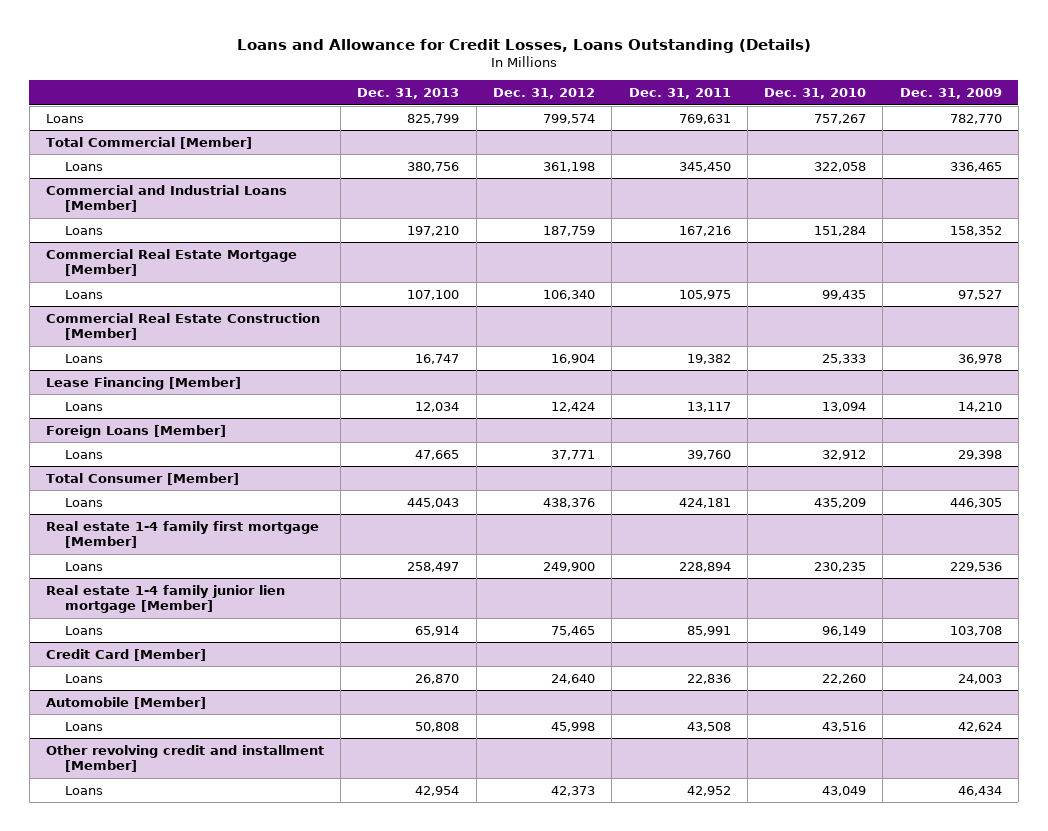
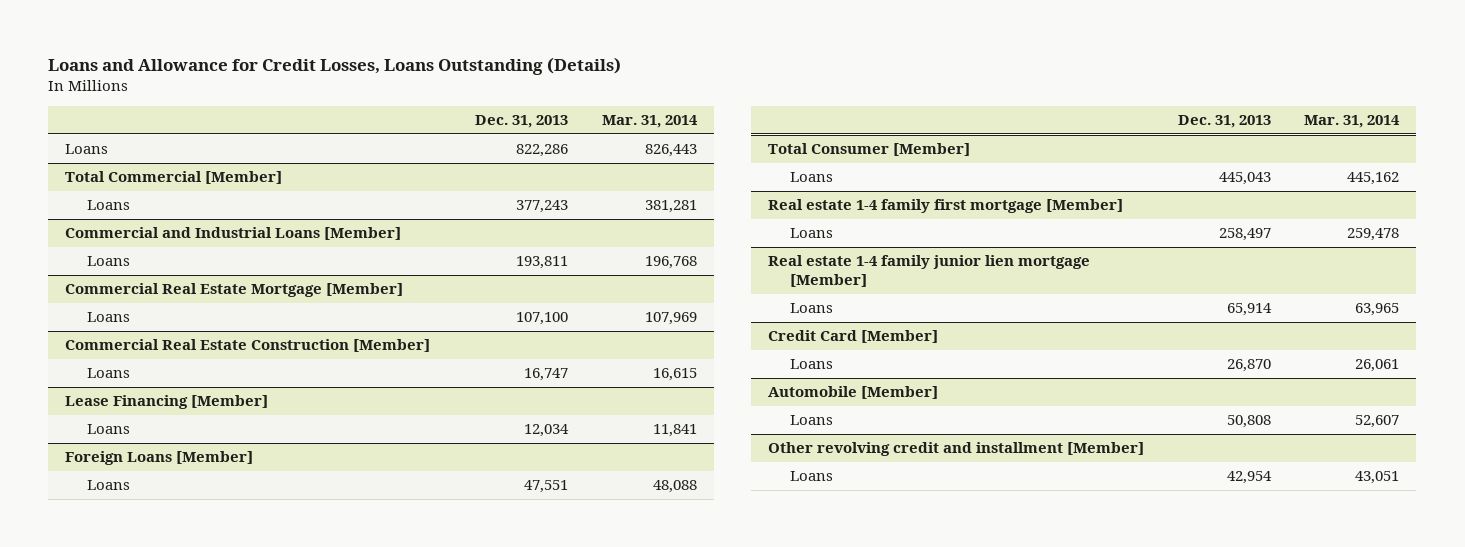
- | Dec. 31, 2013 | Dec. 31, 2012 | Dec. 31, 2011 | Dec. 31, 2010 | Dec. 31, 2009
+ | Dec. 31, 2013 | Mar. 31, 2014
- Loans | 825,799 | 799,574 | 769,631 | 757,267 | 782,770
+ Loans | 822,286 | 826,443
@ Total Commercial [Member]
- Loans | 380,756 | 361,198 | 345,450 | 322,058 | 336,465
+ Loans | 377,243 | 381,281
@ Commercial and Industrial Loans [Member]
- Loans | 197,210 | 187,759 | 167,216 | 151,284 | 158,352
+ Loans | 193,811 | 196,768
@ Foreign Loans [Member]
- Loans | 47,665 | 37,771 | 39,760 | 32,912 | 29,398
+ Loans | 47,551 | 48,088

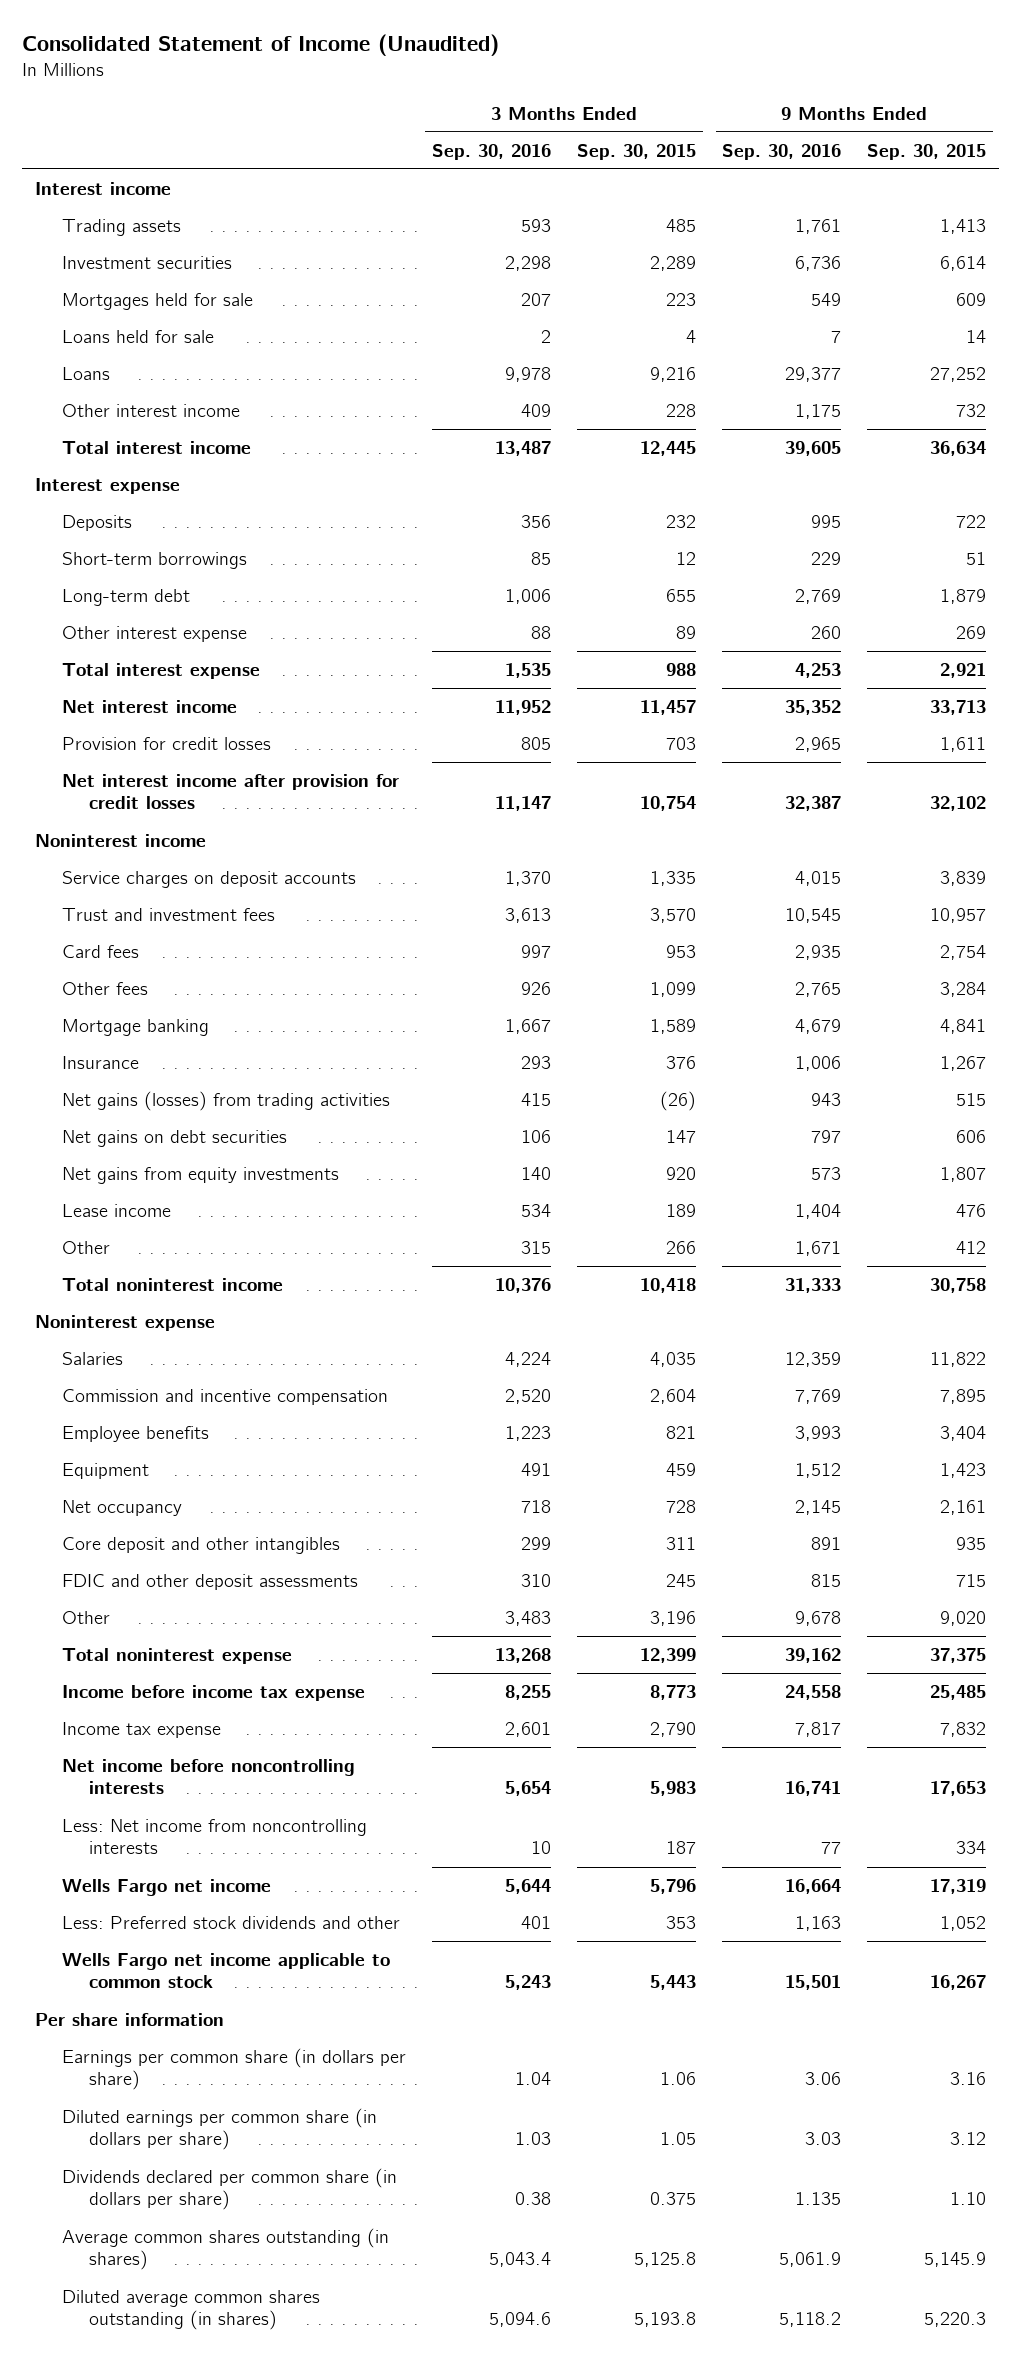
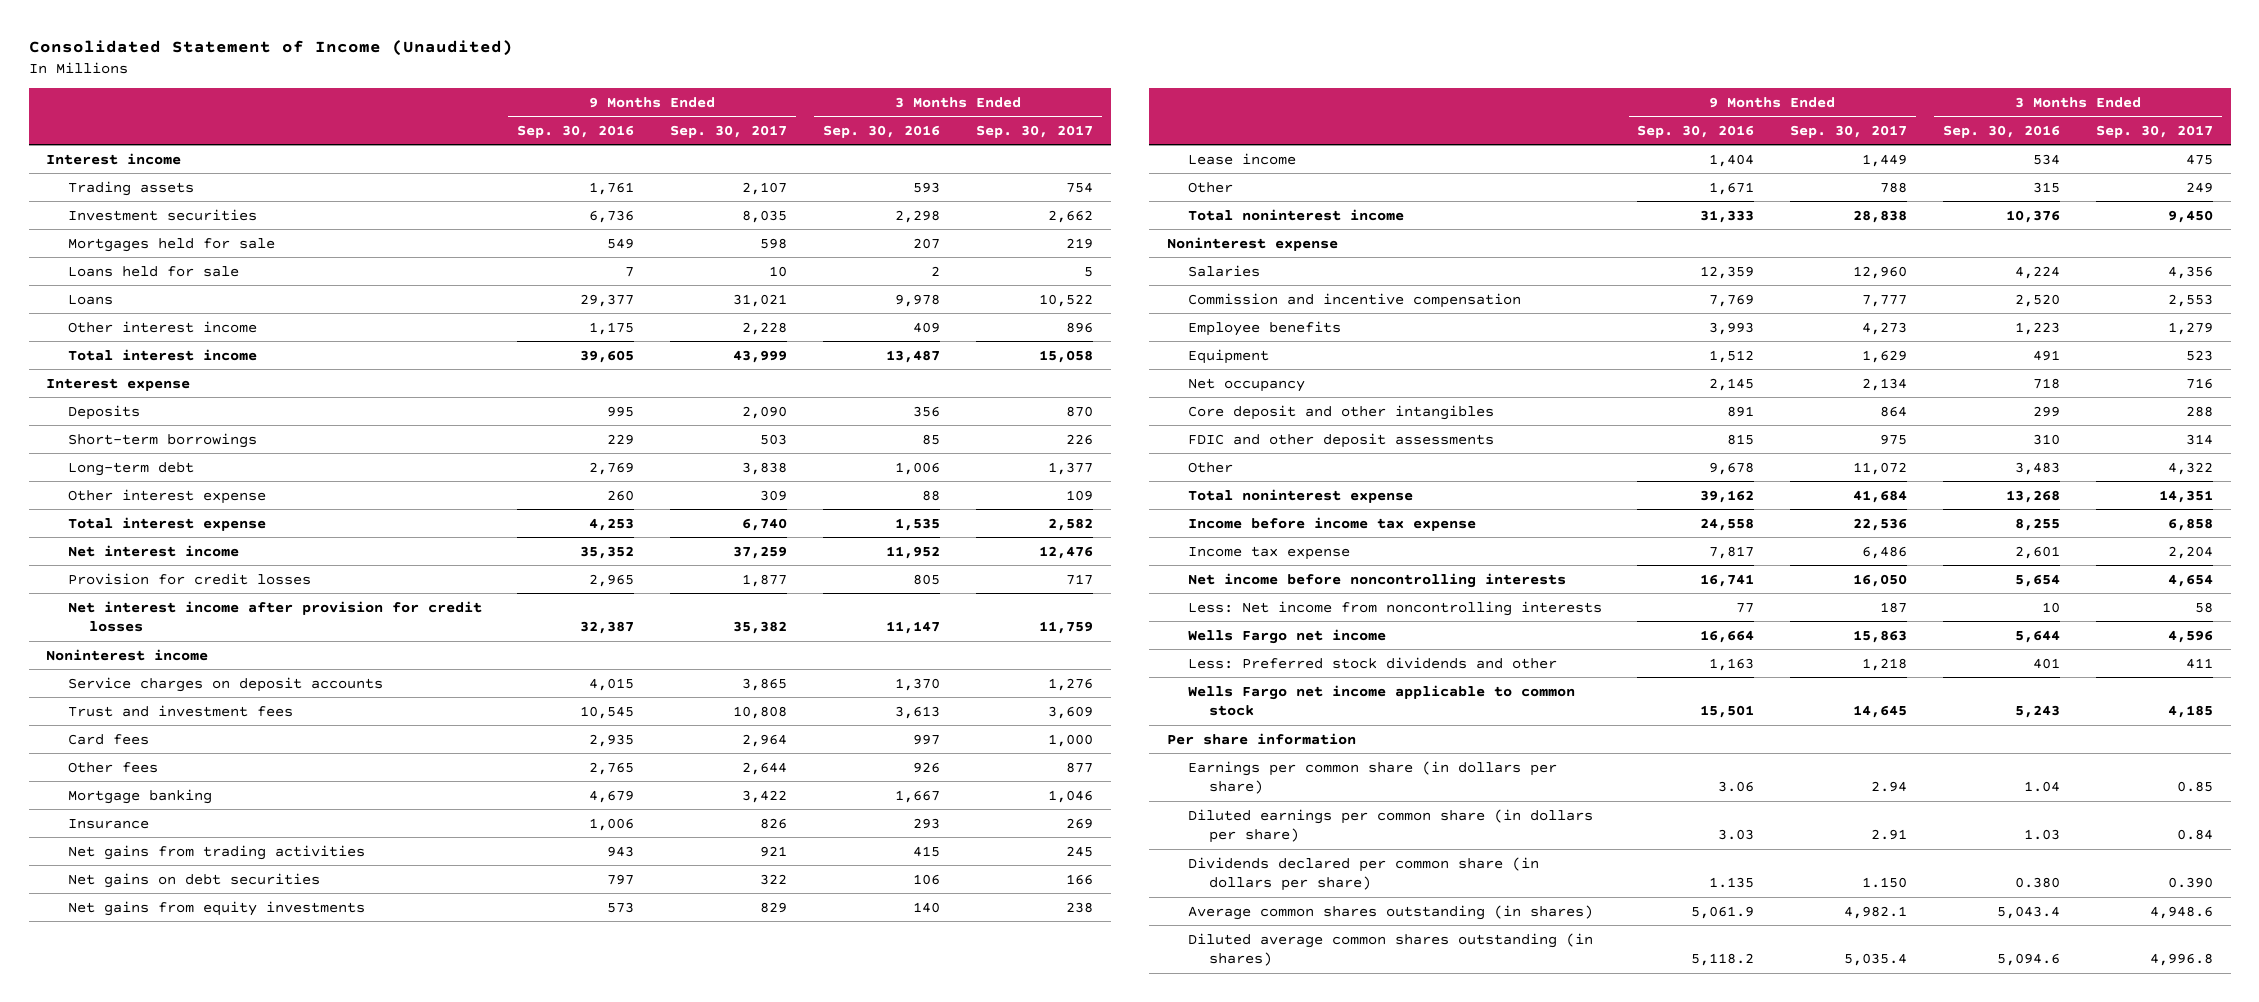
- | 3 Months Ended Sep. 30, 2016 | 3 Months Ended Sep. 30, 2015 | 9 Months Ended Sep. 30, 2016 | 9 Months Ended Sep. 30, 2015
+ | 9 Months Ended Sep. 30, 2016 | 9 Months Ended Sep. 30, 2017 | 3 Months Ended Sep. 30, 2016 | 3 Months Ended Sep. 30, 2017
- Net gains (losses) from trading activities | 415 | (26) | 943 | 515
+ Net gains from trading activities | 943 | 921 | 415 | 245
- Dividends declared per common share (in dollars per share) | 0.38 | 0.375 | 1.135 | 1.10
+ Dividends declared per common share (in dollars per share) | 1.135 | 1.150 | 0.380 | 0.390

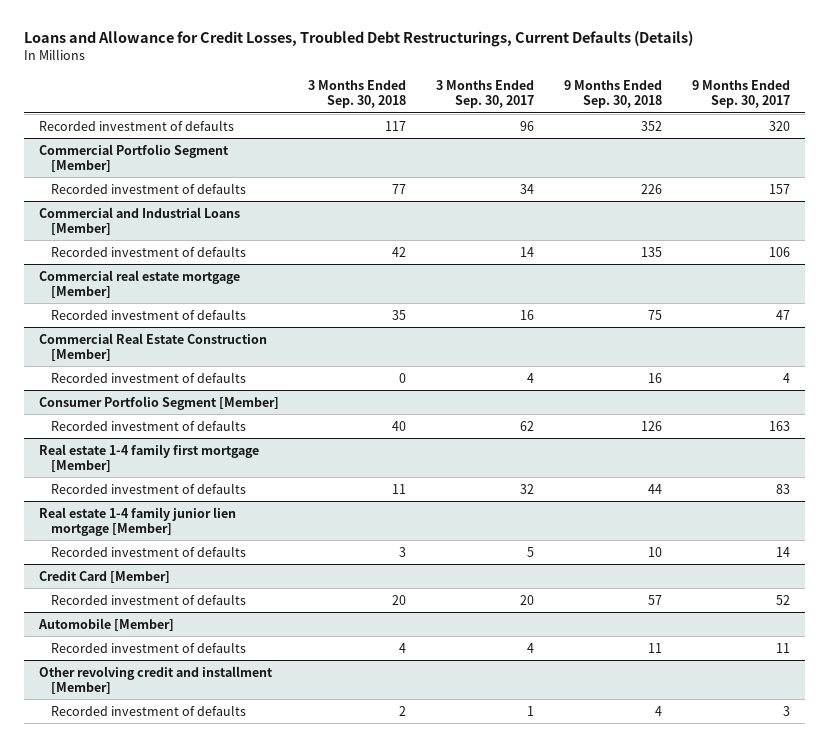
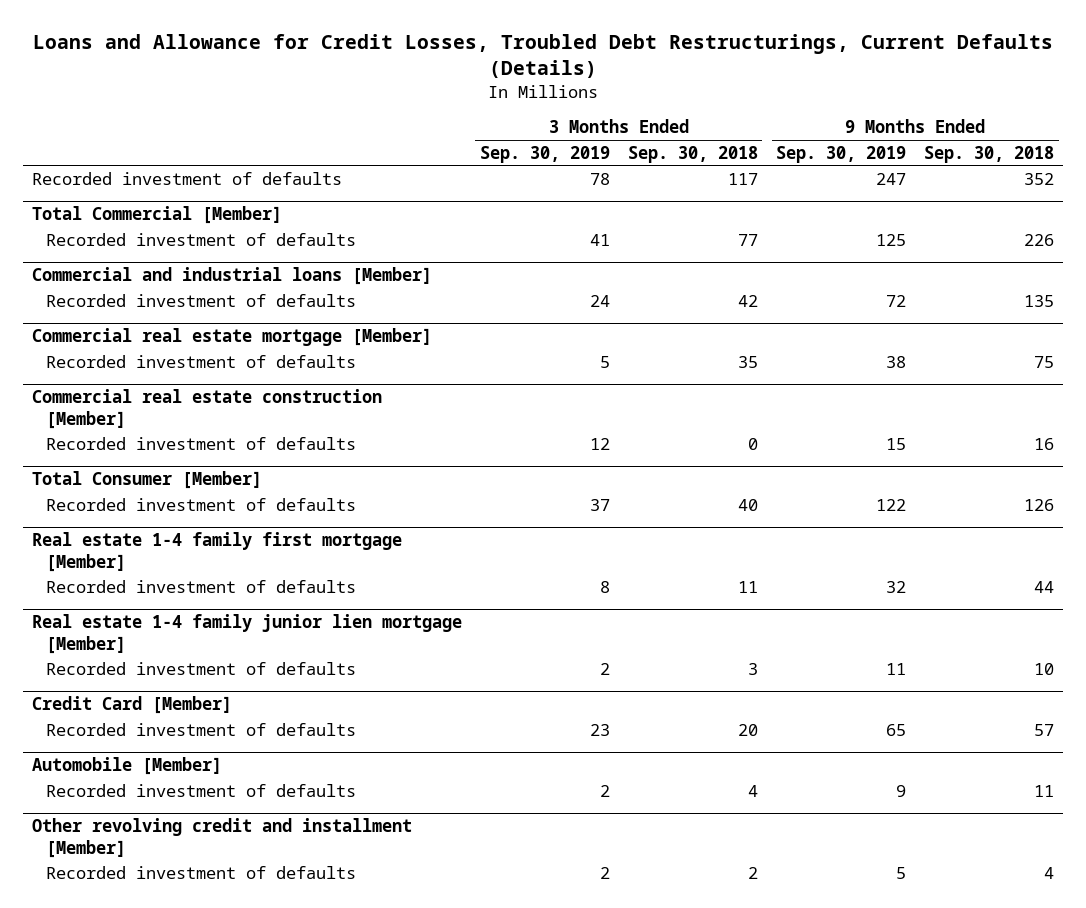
- | 3 Months Ended Sep. 30, 2018 | 3 Months Ended Sep. 30, 2017 | 9 Months Ended Sep. 30, 2018 | 9 Months Ended Sep. 30, 2017
+ | 3 Months Ended Sep. 30, 2019 | 3 Months Ended Sep. 30, 2018 | 9 Months Ended Sep. 30, 2019 | 9 Months Ended Sep. 30, 2018
- Commercial Portfolio Segment [Member]
+ Total Commercial [Member]
- Commercial and Industrial Loans [Member]
+ Commercial and industrial loans [Member]
- Commercial Real Estate Construction [Member]
+ Commercial real estate construction [Member]
- Consumer Portfolio Segment [Member]
+ Total Consumer [Member]

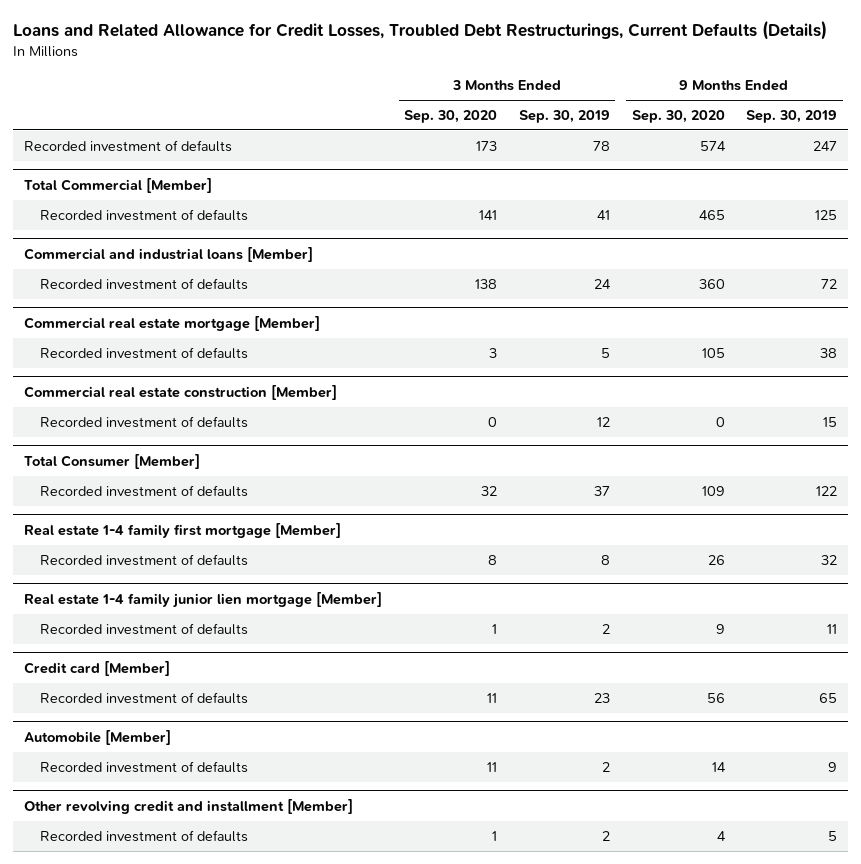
- Loans and Allowance for Credit Losses, Troubled Debt Restructurings, Current Defaults (Details)
+ Loans and Related Allowance for Credit Losses, Troubled Debt Restructurings, Current Defaults (Details)
- | 3 Months Ended Sep. 30, 2019 | 3 Months Ended Sep. 30, 2018 | 9 Months Ended Sep. 30, 2019 | 9 Months Ended Sep. 30, 2018
+ | 3 Months Ended Sep. 30, 2020 | 3 Months Ended Sep. 30, 2019 | 9 Months Ended Sep. 30, 2020 | 9 Months Ended Sep. 30, 2019
- Credit Card [Member]
+ Credit card [Member]

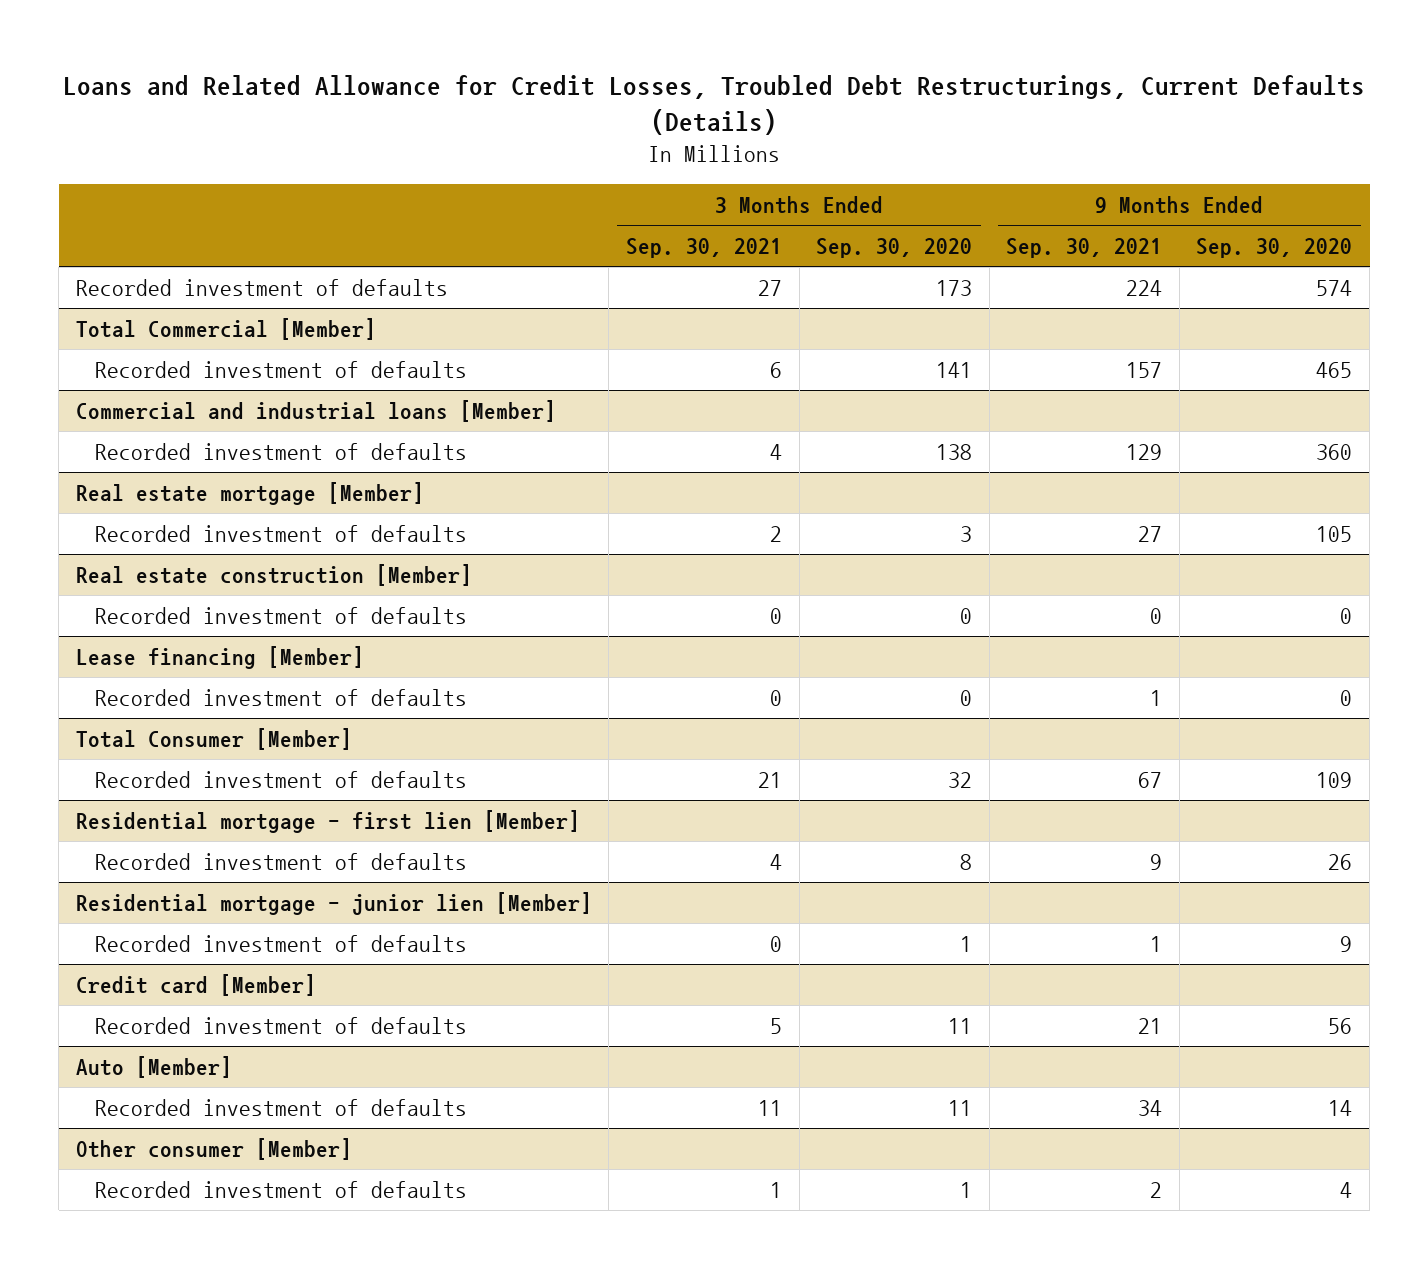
- | 3 Months Ended Sep. 30, 2020 | 3 Months Ended Sep. 30, 2019 | 9 Months Ended Sep. 30, 2020 | 9 Months Ended Sep. 30, 2019
+ | 3 Months Ended Sep. 30, 2021 | 3 Months Ended Sep. 30, 2020 | 9 Months Ended Sep. 30, 2021 | 9 Months Ended Sep. 30, 2020
- Commercial real estate mortgage [Member]
+ Real estate mortgage [Member]
- Commercial real estate construction [Member]
+ Real estate construction [Member]
+ Lease financing [Member]
+ Recorded investment of defaults | 0 | 0 | 1 | 0
- Real estate 1-4 family first mortgage [Member]
+ Residential mortgage - first lien [Member]
- Real estate 1-4 family junior lien mortgage [Member]
+ Residential mortgage - junior lien [Member]
- Automobile [Member]
+ Auto [Member]
- Other revolving credit and installment [Member]
+ Other consumer [Member]

